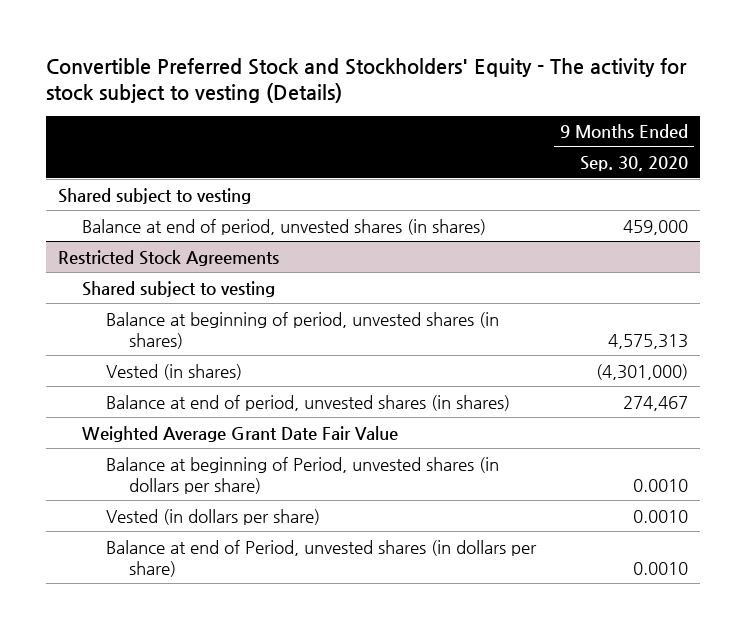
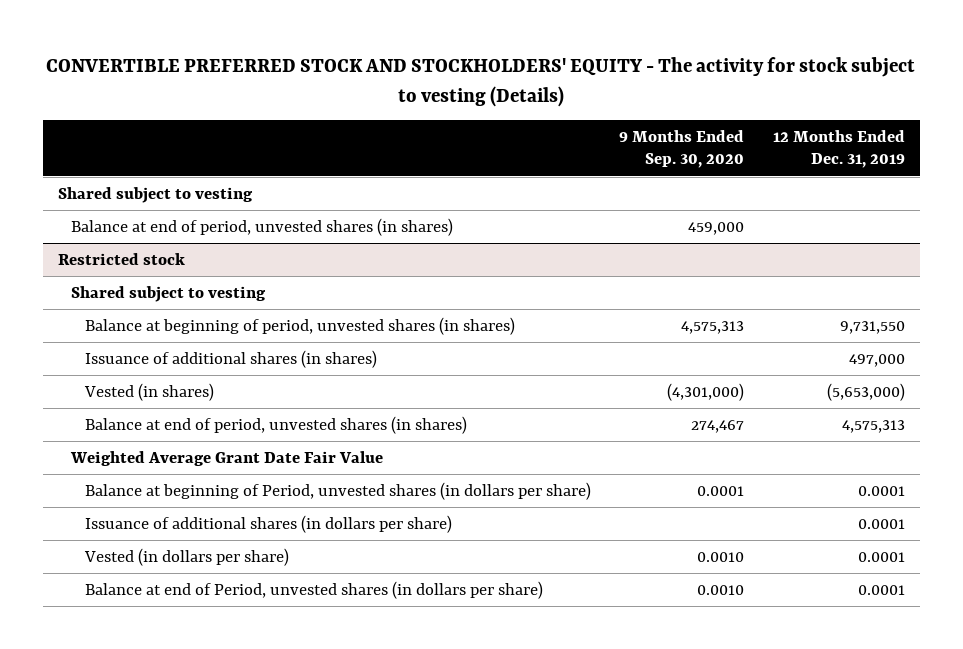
- Convertible Preferred Stock and Stockholders' Equity - The activity for stock subject to vesting (Details)
+ CONVERTIBLE PREFERRED STOCK AND STOCKHOLDERS' EQUITY - The activity for stock subject to vesting (Details)
- | 9 Months Ended Sep. 30, 2020
+ | 9 Months Ended Sep. 30, 2020 | 12 Months Ended Dec. 31, 2019
- Restricted Stock Agreements
+ Restricted stock
+ Issuance of additional shares (in shares) | | 497,000
- Balance at beginning of Period, unvested shares (in dollars per share) | 0.0010
+ Balance at beginning of Period, unvested shares (in dollars per share) | 0.0001 | 0.0001
+ Issuance of additional shares (in dollars per share) | | 0.0001

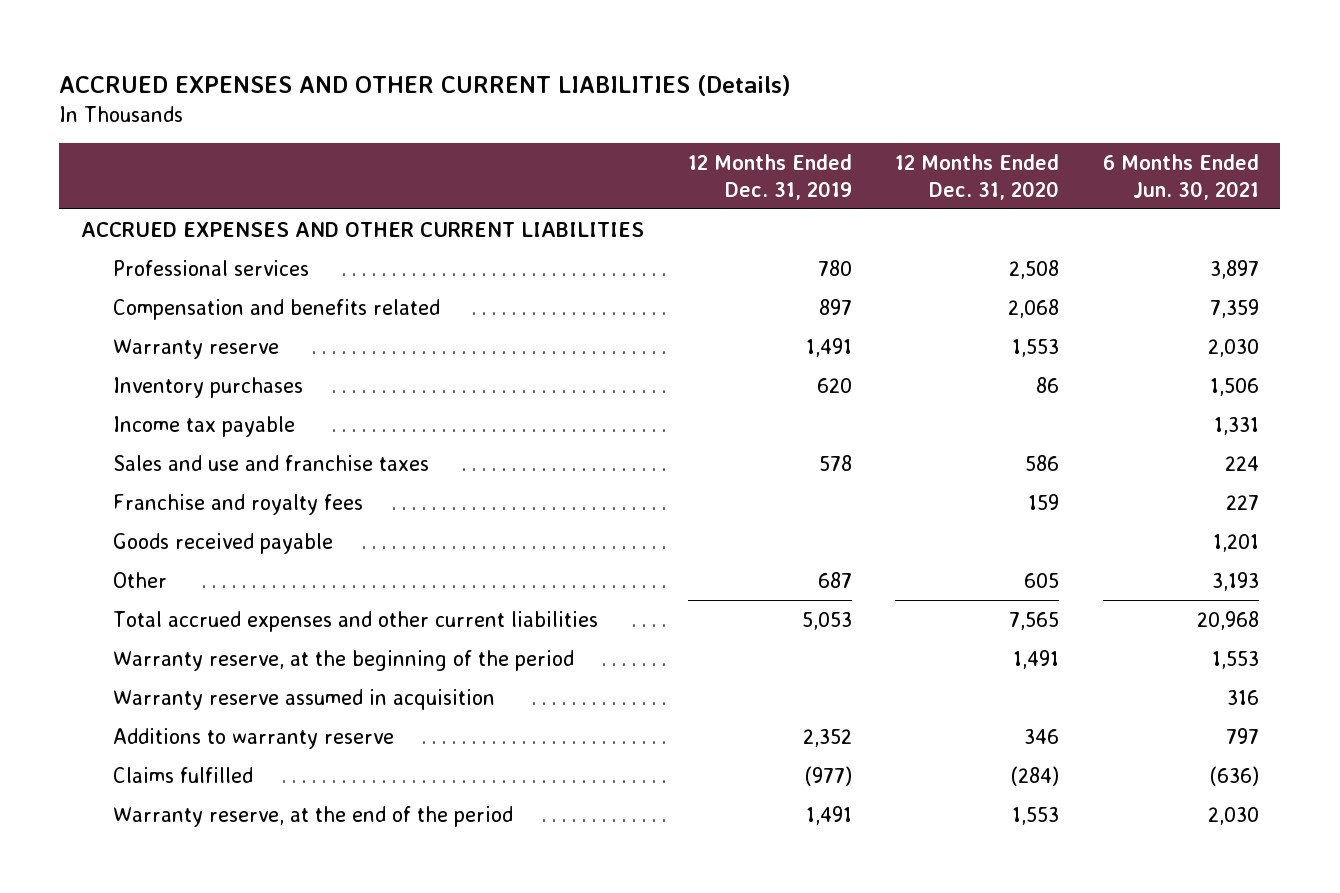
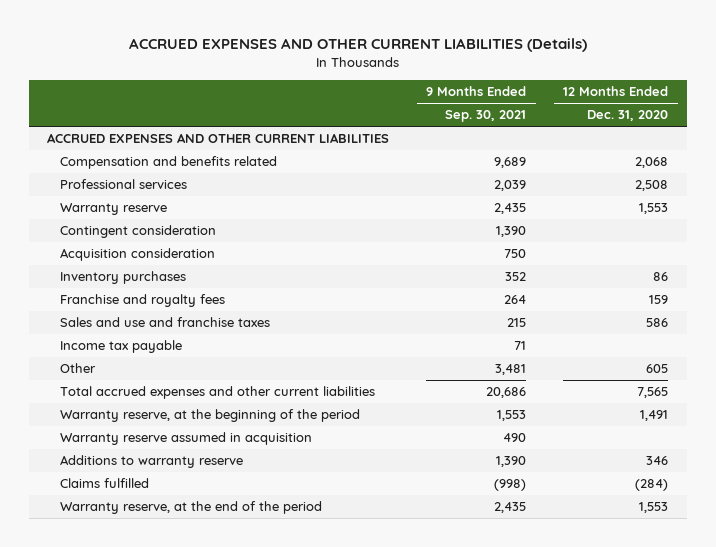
- | 12 Months Ended Dec. 31, 2019 | 12 Months Ended Dec. 31, 2020 | 6 Months Ended Jun. 30, 2021
+ | 9 Months Ended Sep. 30, 2021 | 12 Months Ended Dec. 31, 2020
moved down: Professional services | 2,039 | 2,508
+ Contingent consideration | 1,390 |
+ Acquisition consideration | 750 |
- Goods received payable | | | 1,201
moved down: Sales and use and franchise taxes | 215 | 586
moved down: Income tax payable | 71 |

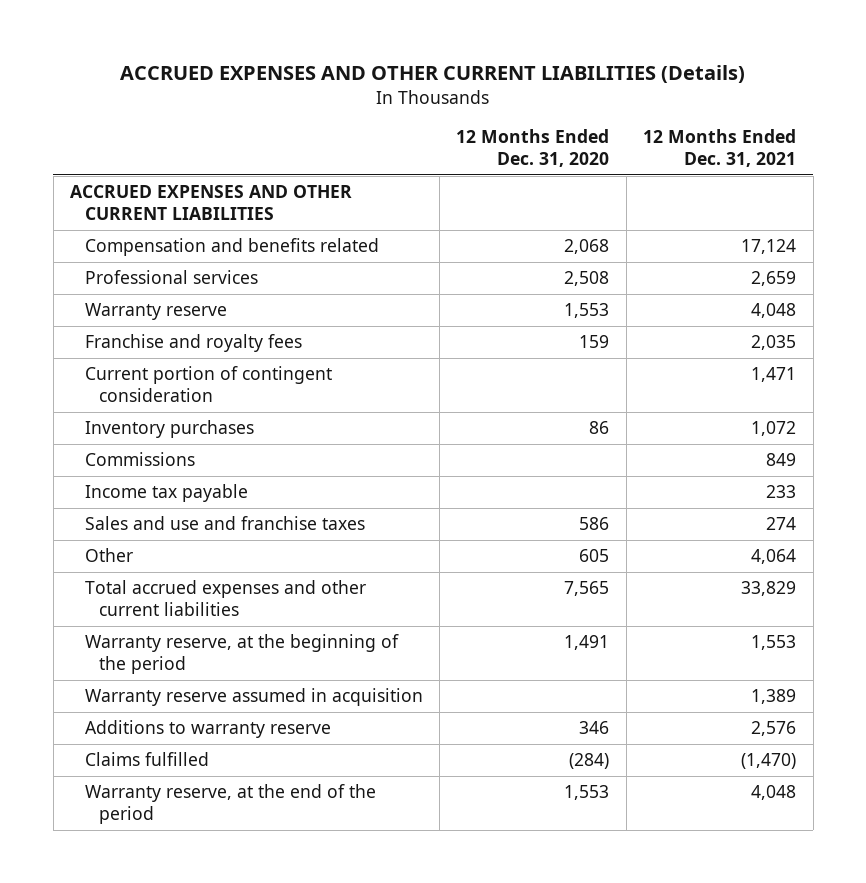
- | 9 Months Ended Sep. 30, 2021 | 12 Months Ended Dec. 31, 2020
+ | 12 Months Ended Dec. 31, 2020 | 12 Months Ended Dec. 31, 2021
- Contingent consideration | 1,390 |
- Acquisition consideration | 750 |
+ Current portion of contingent consideration | | 1,471
moved down: Inventory purchases | 86 | 1,072
+ Commissions | | 849
moved down: Sales and use and franchise taxes | 586 | 274

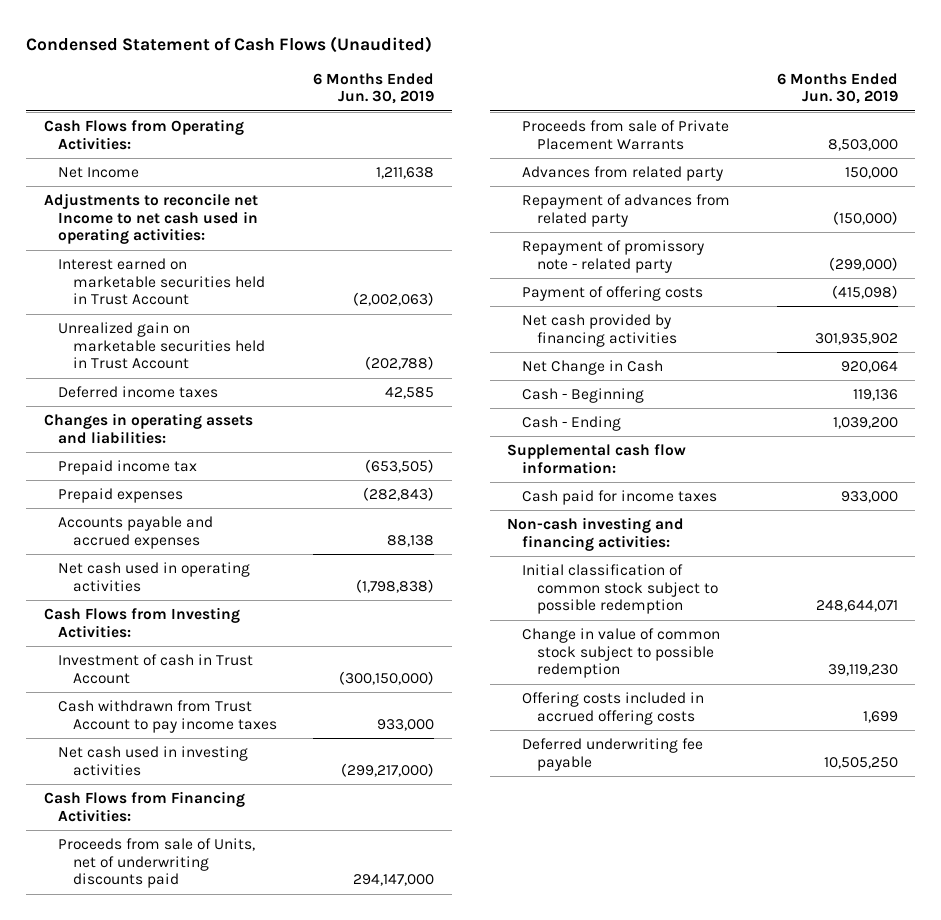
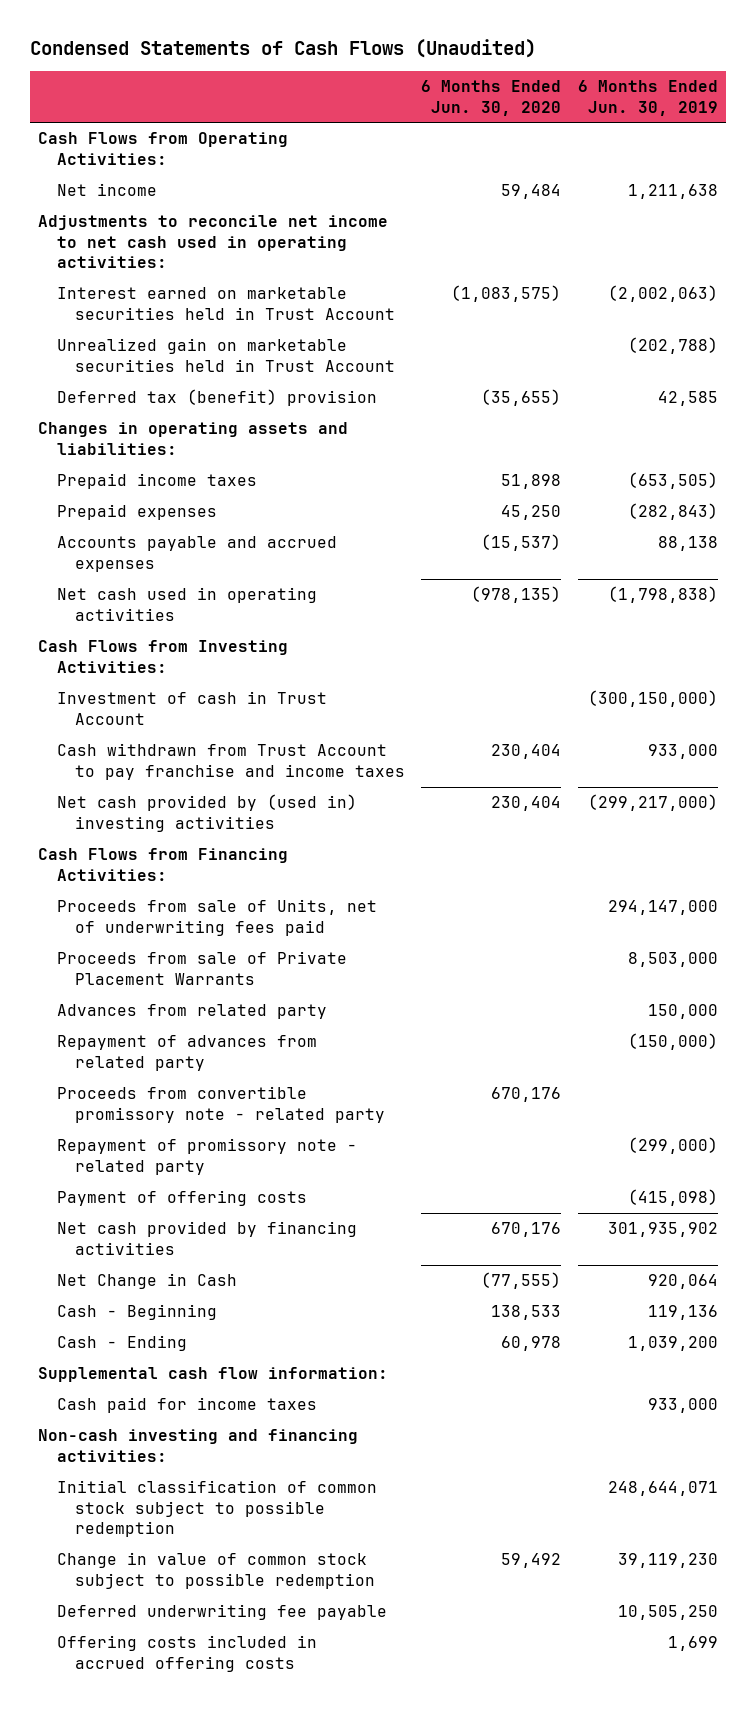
- Condensed Statement of Cash Flows (Unaudited)
+ Condensed Statements of Cash Flows (Unaudited)
- | 6 Months Ended Jun. 30, 2019
+ | 6 Months Ended Jun. 30, 2020 | 6 Months Ended Jun. 30, 2019
- Net Income | 1,211,638
- Adjustments to reconcile net Income to net cash used in operating activities:
+ Net income | 59,484 | 1,211,638
+ Adjustments to reconcile net income to net cash used in operating activities:
- Deferred income taxes | 42,585
+ Deferred tax (benefit) provision | (35,655) | 42,585
- Prepaid income tax | (653,505)
+ Prepaid income taxes | 51,898 | (653,505)
- Cash withdrawn from Trust Account to pay income taxes | 933,000
- Net cash used in investing activities | (299,217,000)
+ Cash withdrawn from Trust Account to pay franchise and income taxes | 230,404 | 933,000
+ Net cash provided by (used in) investing activities | 230,404 | (299,217,000)
- Proceeds from sale of Units, net of underwriting discounts paid | 294,147,000
+ Proceeds from sale of Units, net of underwriting fees paid | | 294,147,000
+ Proceeds from convertible promissory note - related party | 670,176 |
moved down: Offering costs included in accrued offering costs | | 1,699

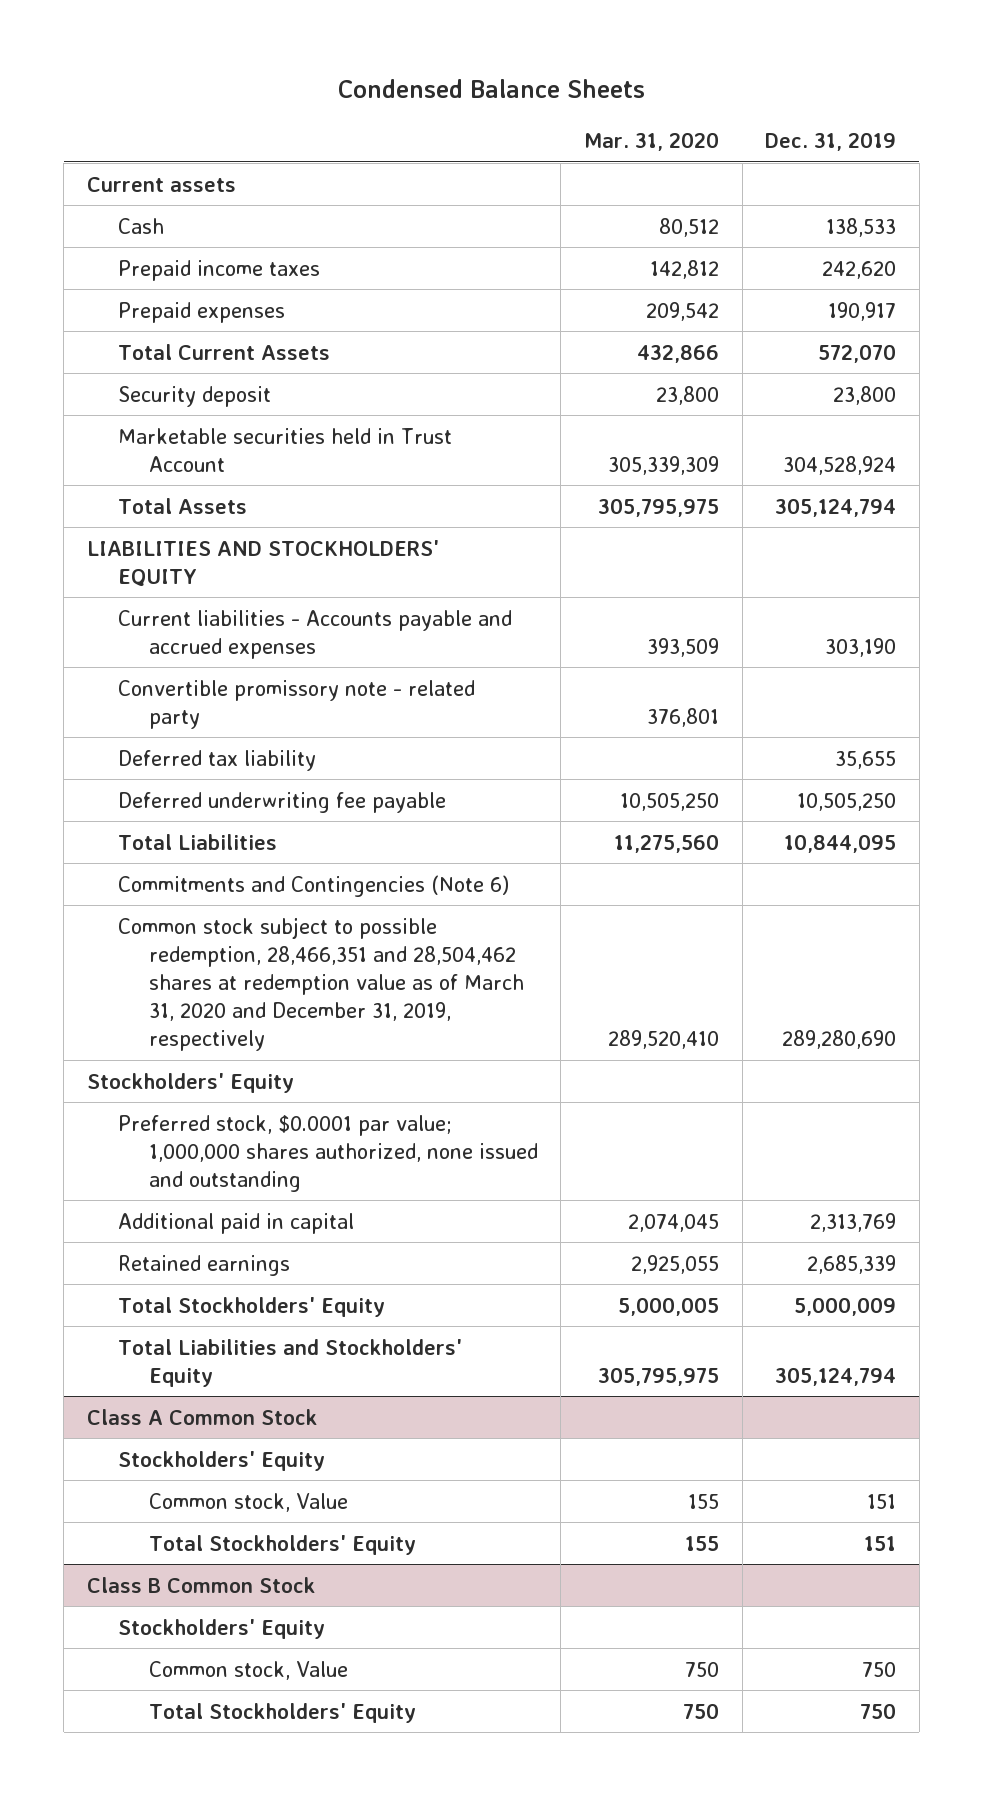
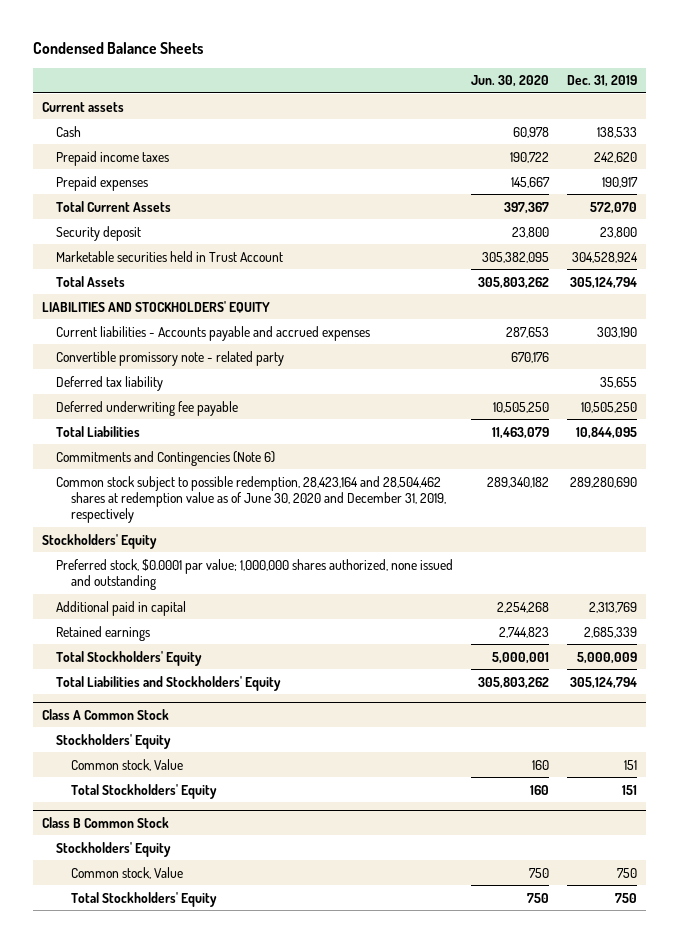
- | Mar. 31, 2020 | Dec. 31, 2019
+ | Jun. 30, 2020 | Dec. 31, 2019
- Common stock subject to possible redemption, 28,466,351 and 28,504,462 shares at redemption value as of March 31, 2020 and December 31, 2019, respectively | 289,520,410 | 289,280,690
+ Common stock subject to possible redemption, 28,423,164 and 28,504,462 shares at redemption value as of June 30, 2020 and December 31, 2019, respectively | 289,340,182 | 289,280,690

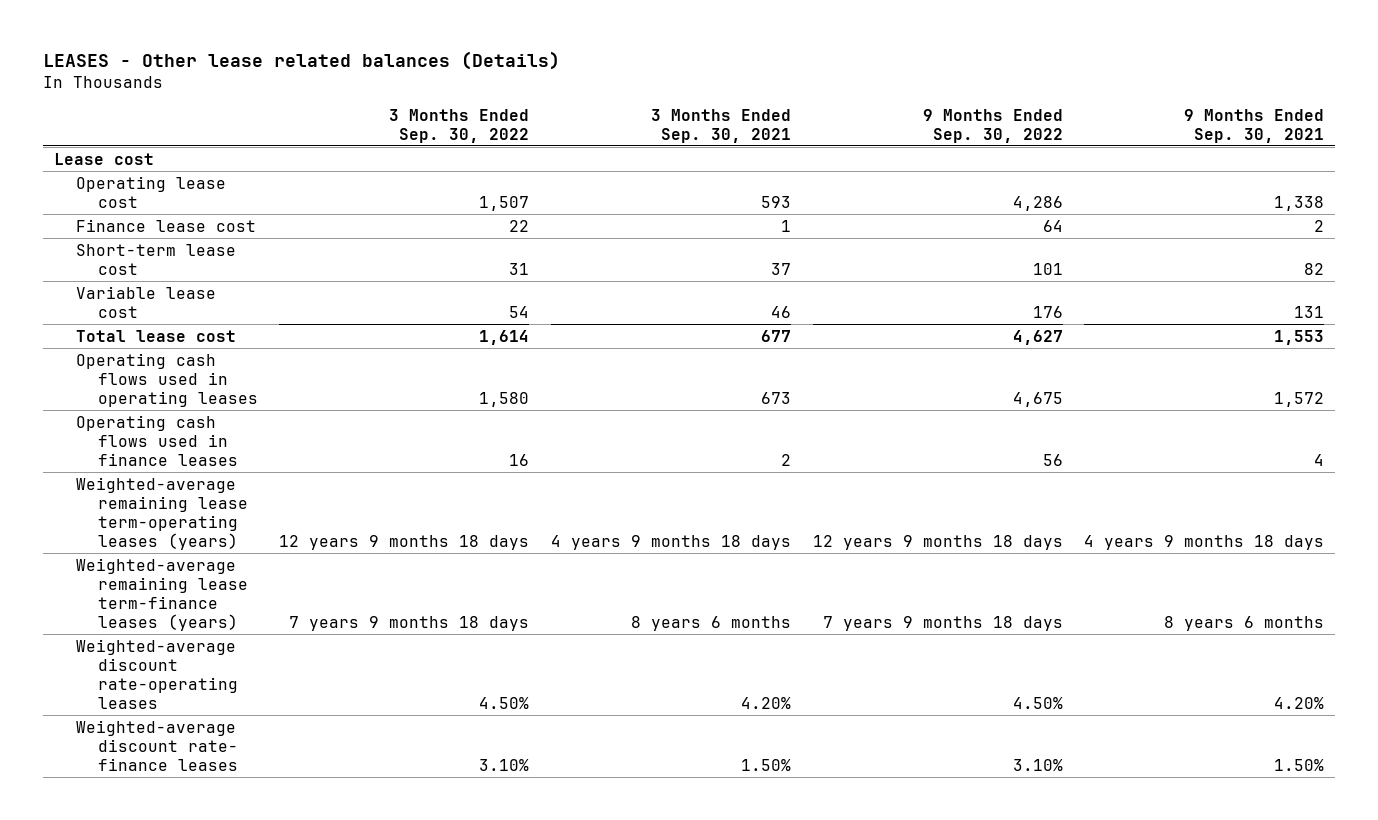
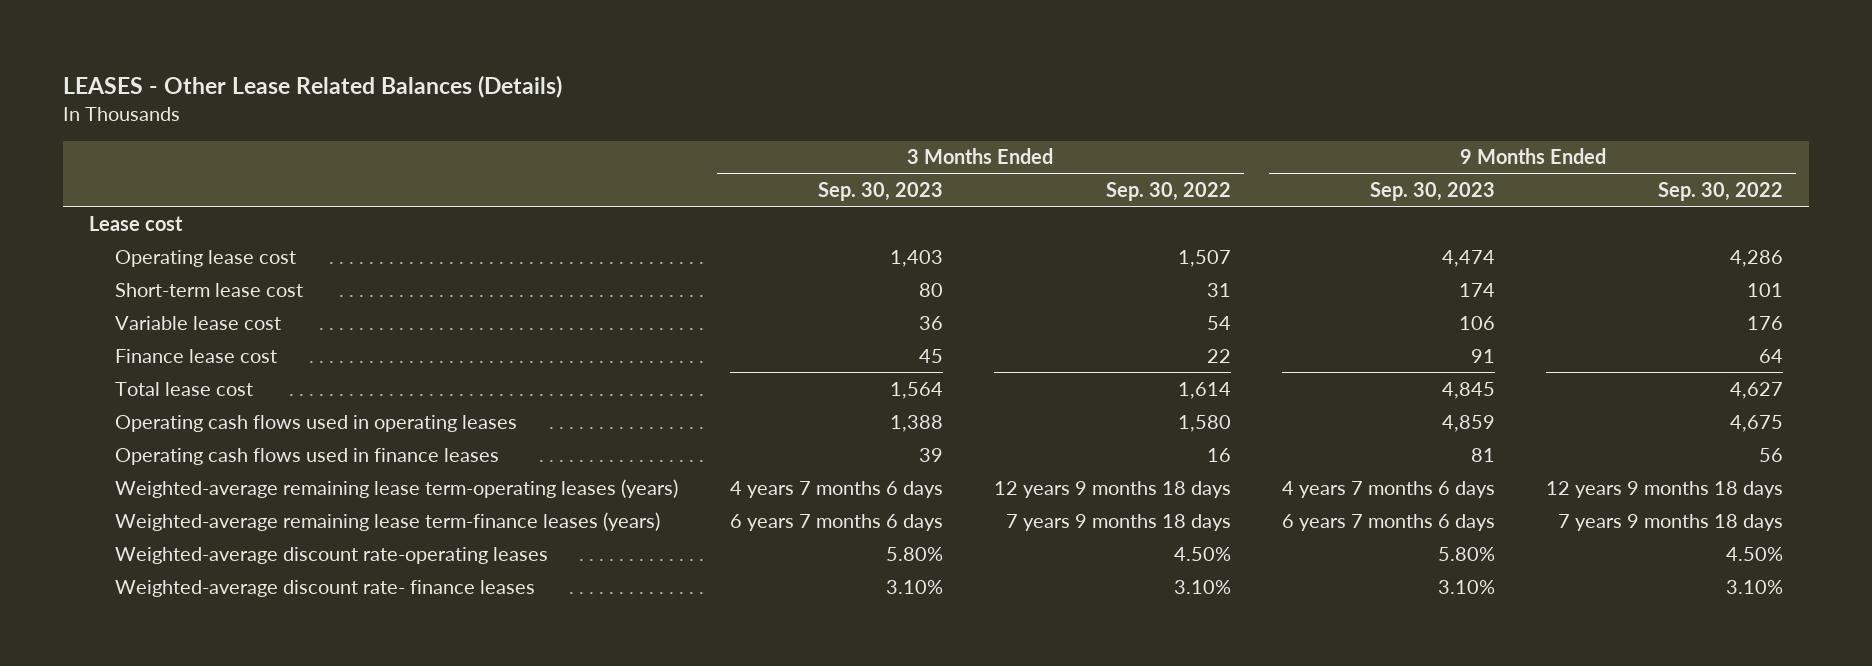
- LEASES - Other lease related balances (Details)
+ LEASES - Other Lease Related Balances (Details)
- | 3 Months Ended Sep. 30, 2022 | 3 Months Ended Sep. 30, 2021 | 9 Months Ended Sep. 30, 2022 | 9 Months Ended Sep. 30, 2021
+ | 3 Months Ended Sep. 30, 2023 | 3 Months Ended Sep. 30, 2022 | 9 Months Ended Sep. 30, 2023 | 9 Months Ended Sep. 30, 2022
moved down: Finance lease cost | 45 | 22 | 91 | 64

